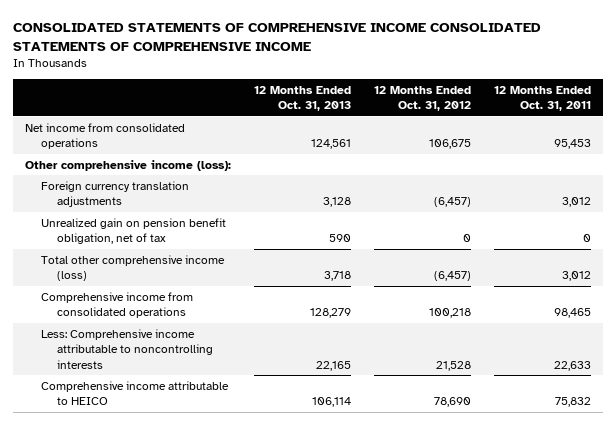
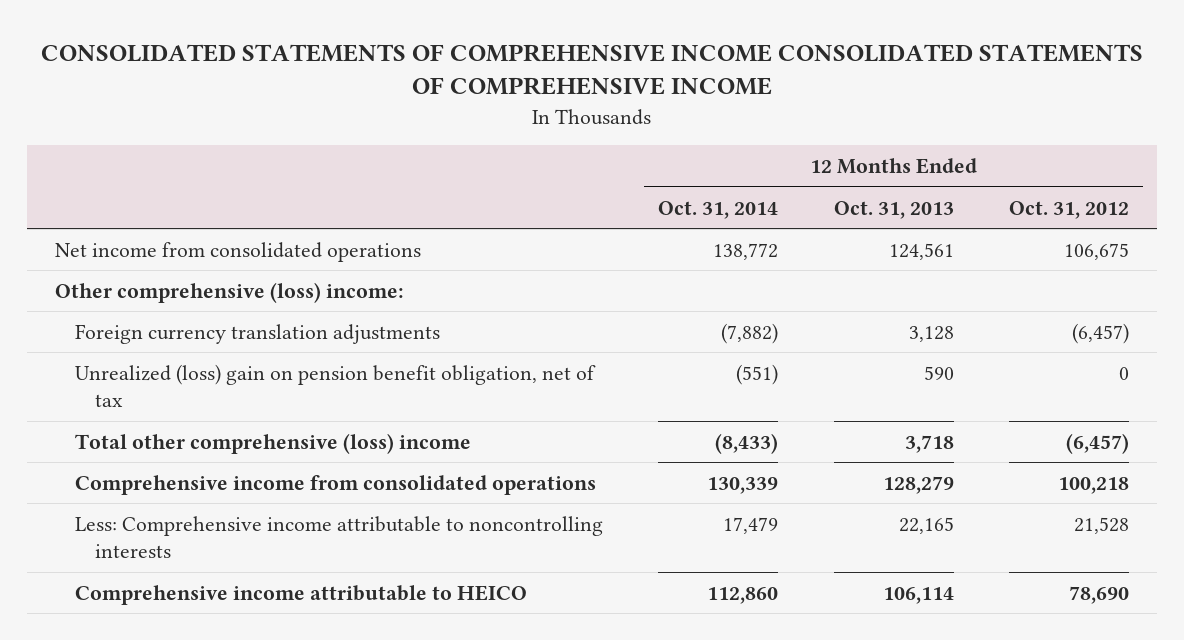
- | 12 Months Ended Oct. 31, 2013 | 12 Months Ended Oct. 31, 2012 | 12 Months Ended Oct. 31, 2011
+ | 12 Months Ended Oct. 31, 2014 | 12 Months Ended Oct. 31, 2013 | 12 Months Ended Oct. 31, 2012
- Other comprehensive income (loss):
+ Other comprehensive (loss) income:
- Unrealized gain on pension benefit obligation, net of tax | 590 | 0 | 0
- Total other comprehensive income (loss) | 3,718 | (6,457) | 3,012
+ Unrealized (loss) gain on pension benefit obligation, net of tax | (551) | 590 | 0
+ Total other comprehensive (loss) income | (8,433) | 3,718 | (6,457)

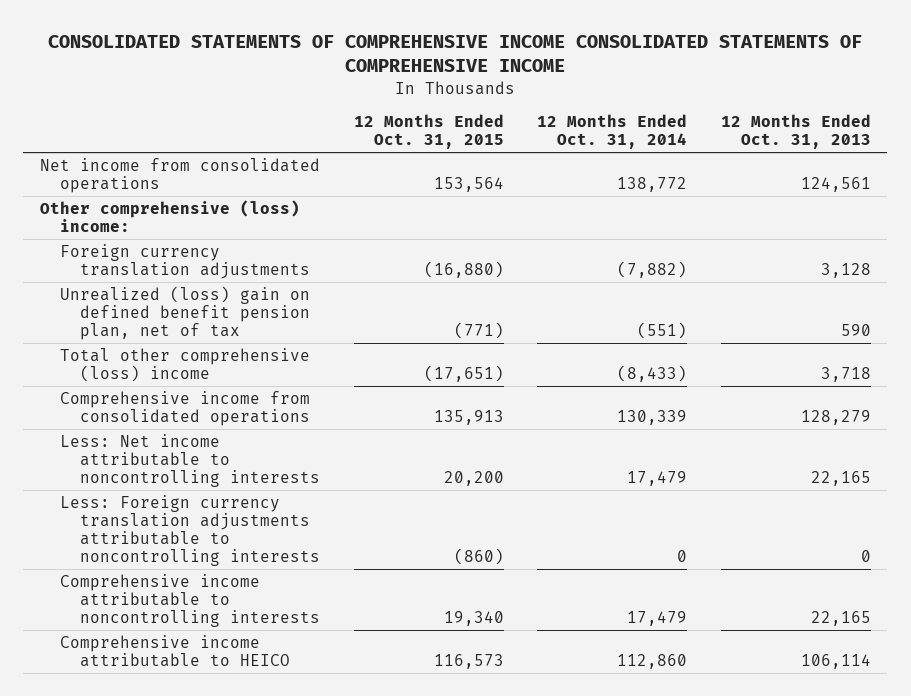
- | 12 Months Ended Oct. 31, 2014 | 12 Months Ended Oct. 31, 2013 | 12 Months Ended Oct. 31, 2012
+ | 12 Months Ended Oct. 31, 2015 | 12 Months Ended Oct. 31, 2014 | 12 Months Ended Oct. 31, 2013
- Unrealized (loss) gain on pension benefit obligation, net of tax | (551) | 590 | 0
+ Unrealized (loss) gain on defined benefit pension plan, net of tax | (771) | (551) | 590
- Less: Comprehensive income attributable to noncontrolling interests | 17,479 | 22,165 | 21,528
+ Less: Net income attributable to noncontrolling interests | 20,200 | 17,479 | 22,165
+ Less: Foreign currency translation adjustments attributable to noncontrolling interests | (860) | 0 | 0
+ Comprehensive income attributable to noncontrolling interests | 19,340 | 17,479 | 22,165

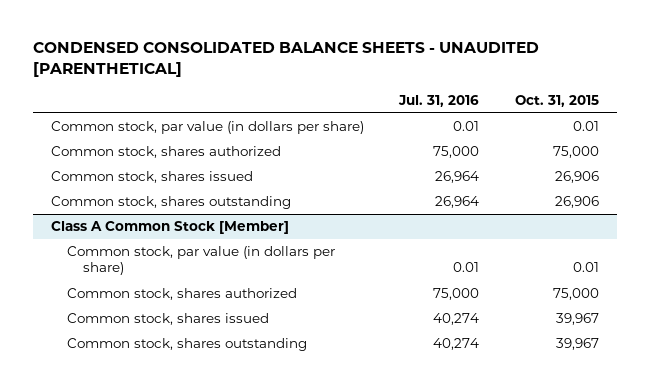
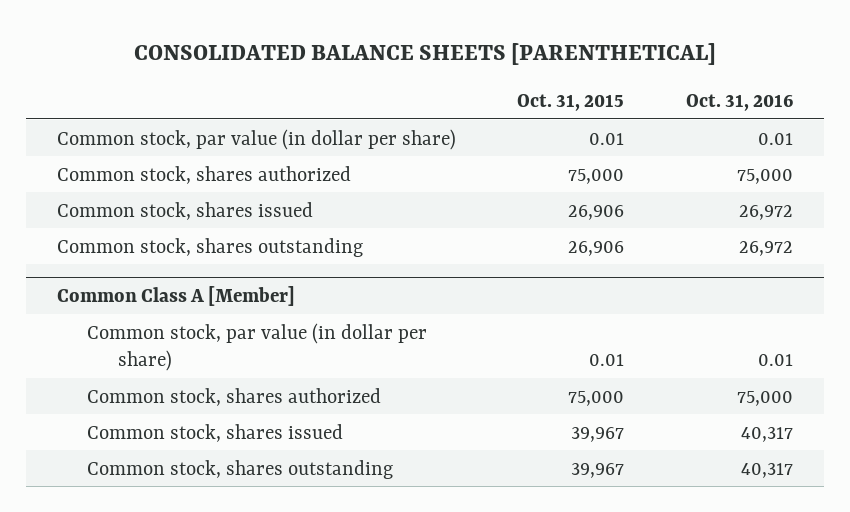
- CONDENSED CONSOLIDATED BALANCE SHEETS - UNAUDITED [PARENTHETICAL]
+ CONSOLIDATED BALANCE SHEETS [PARENTHETICAL]
- | Jul. 31, 2016 | Oct. 31, 2015
+ | Oct. 31, 2015 | Oct. 31, 2016
- Common stock, par value (in dollars per share) | 0.01 | 0.01
+ Common stock, par value (in dollar per share) | 0.01 | 0.01
- Class A Common Stock [Member]
- Common stock, par value (in dollars per share) | 0.01 | 0.01
+ Common Class A [Member]
+ Common stock, par value (in dollar per share) | 0.01 | 0.01

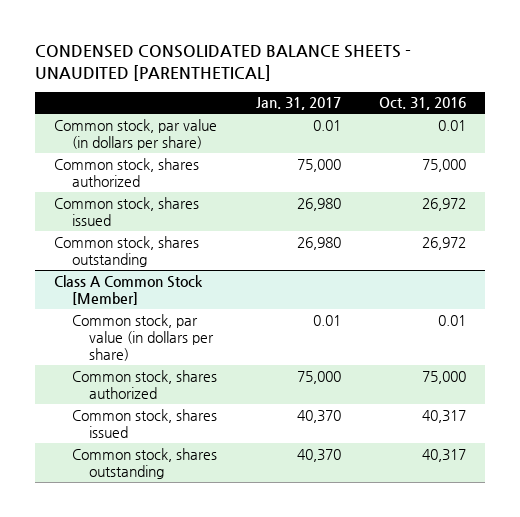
- CONSOLIDATED BALANCE SHEETS [PARENTHETICAL]
+ CONDENSED CONSOLIDATED BALANCE SHEETS - UNAUDITED [PARENTHETICAL]
- | Oct. 31, 2015 | Oct. 31, 2016
+ | Jan. 31, 2017 | Oct. 31, 2016
- Common stock, par value (in dollar per share) | 0.01 | 0.01
+ Common stock, par value (in dollars per share) | 0.01 | 0.01
- Common Class A [Member]
- Common stock, par value (in dollar per share) | 0.01 | 0.01
+ Class A Common Stock [Member]
+ Common stock, par value (in dollars per share) | 0.01 | 0.01

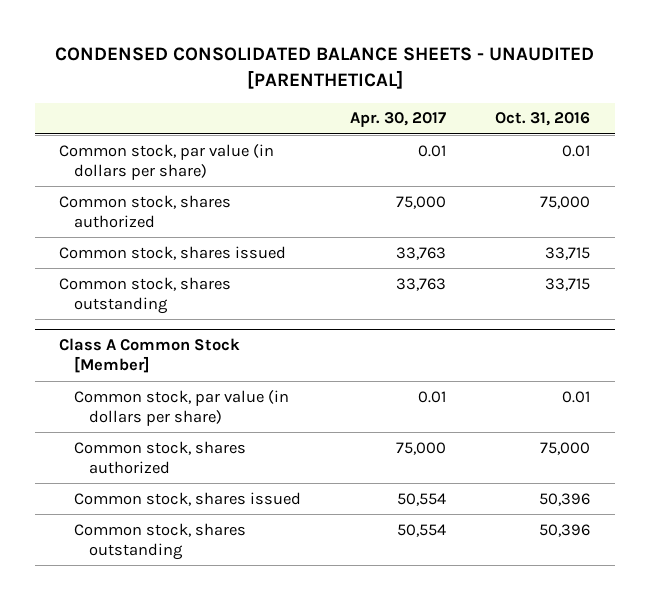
- | Jan. 31, 2017 | Oct. 31, 2016
+ | Apr. 30, 2017 | Oct. 31, 2016
- Common stock, shares issued | 26,980 | 26,972
- Common stock, shares outstanding | 26,980 | 26,972
+ Common stock, shares issued | 33,763 | 33,715
+ Common stock, shares outstanding | 33,763 | 33,715
@ Class A Common Stock [Member]
- Common stock, shares issued | 40,370 | 40,317
- Common stock, shares outstanding | 40,370 | 40,317
+ Common stock, shares issued | 50,554 | 50,396
+ Common stock, shares outstanding | 50,554 | 50,396

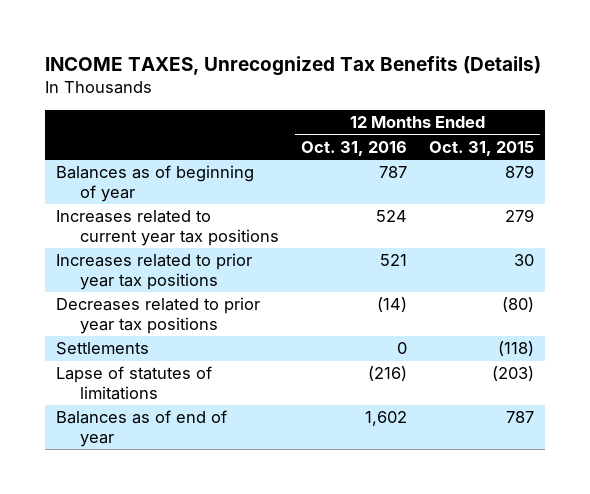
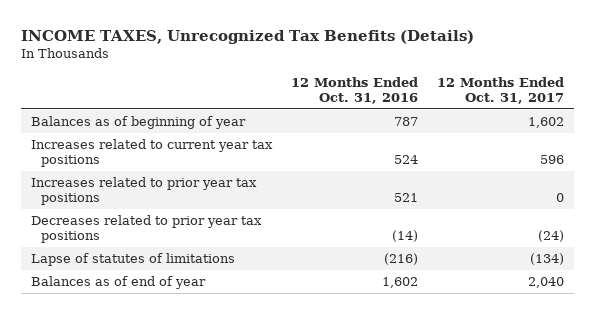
- | 12 Months Ended Oct. 31, 2016 | 12 Months Ended Oct. 31, 2015
+ | 12 Months Ended Oct. 31, 2016 | 12 Months Ended Oct. 31, 2017
- Settlements | 0 | (118)

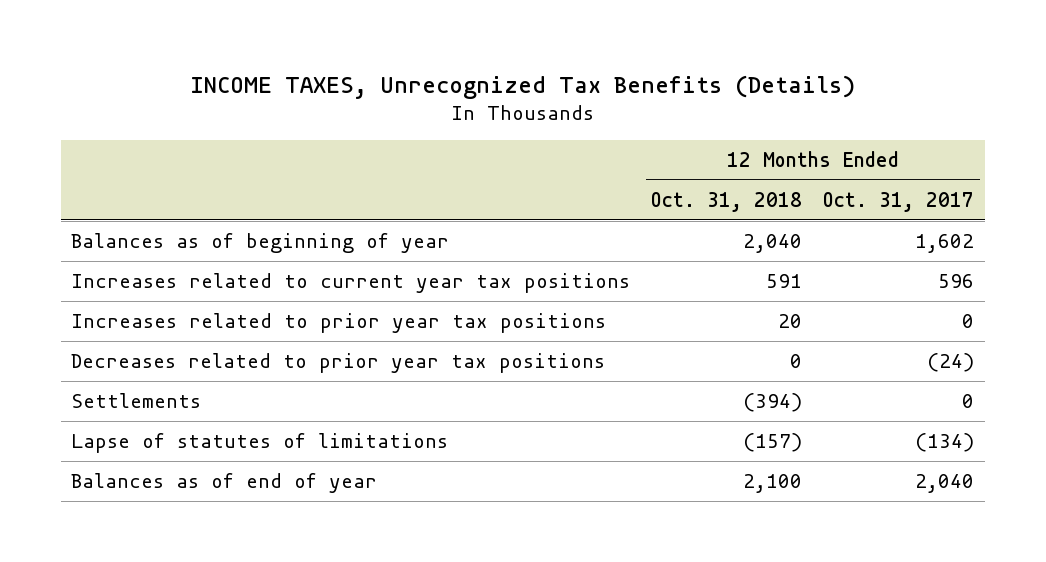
- | 12 Months Ended Oct. 31, 2016 | 12 Months Ended Oct. 31, 2017
+ | 12 Months Ended Oct. 31, 2018 | 12 Months Ended Oct. 31, 2017
+ Settlements | (394) | 0

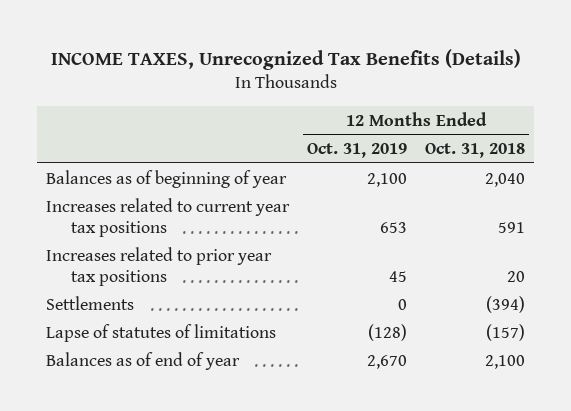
- | 12 Months Ended Oct. 31, 2018 | 12 Months Ended Oct. 31, 2017
+ | 12 Months Ended Oct. 31, 2019 | 12 Months Ended Oct. 31, 2018
- Decreases related to prior year tax positions | 0 | (24)

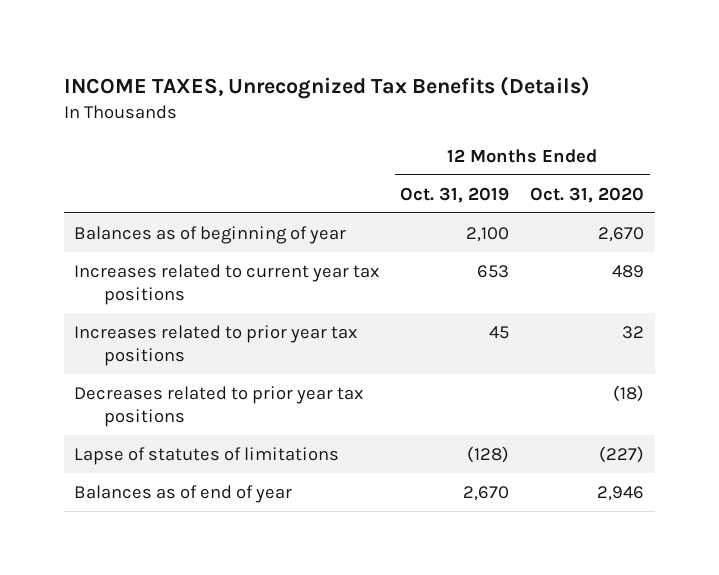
- | 12 Months Ended Oct. 31, 2019 | 12 Months Ended Oct. 31, 2018
+ | 12 Months Ended Oct. 31, 2019 | 12 Months Ended Oct. 31, 2020
- Settlements | 0 | (394)
+ Decreases related to prior year tax positions | | (18)

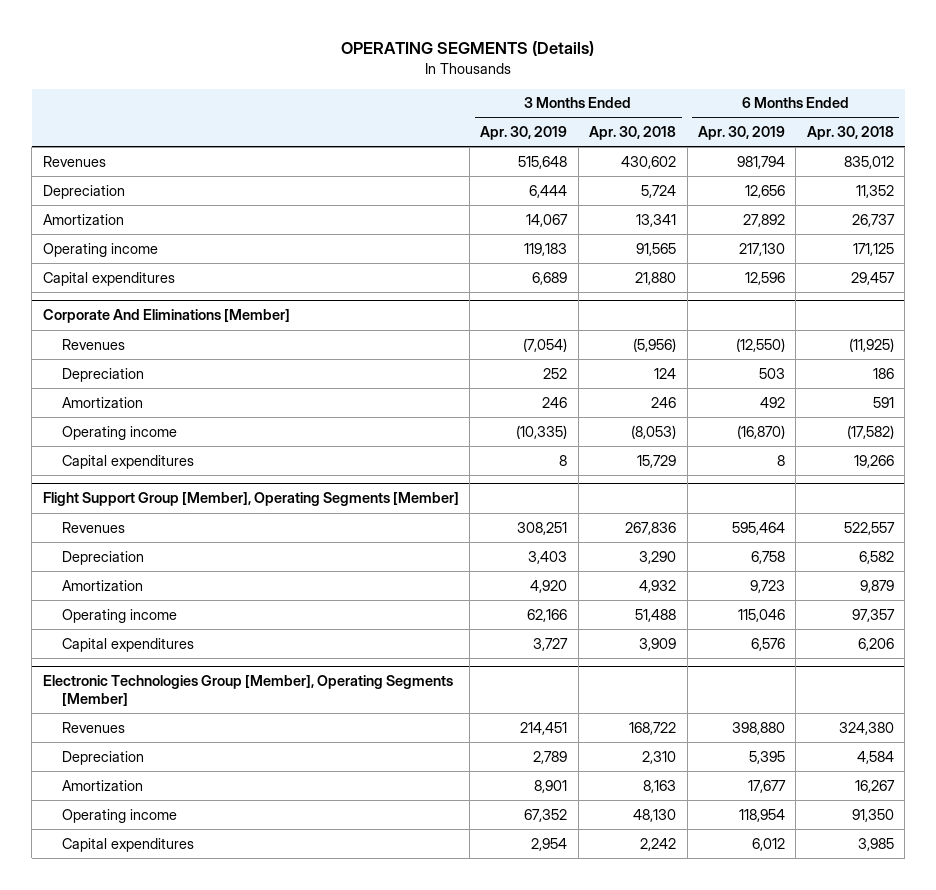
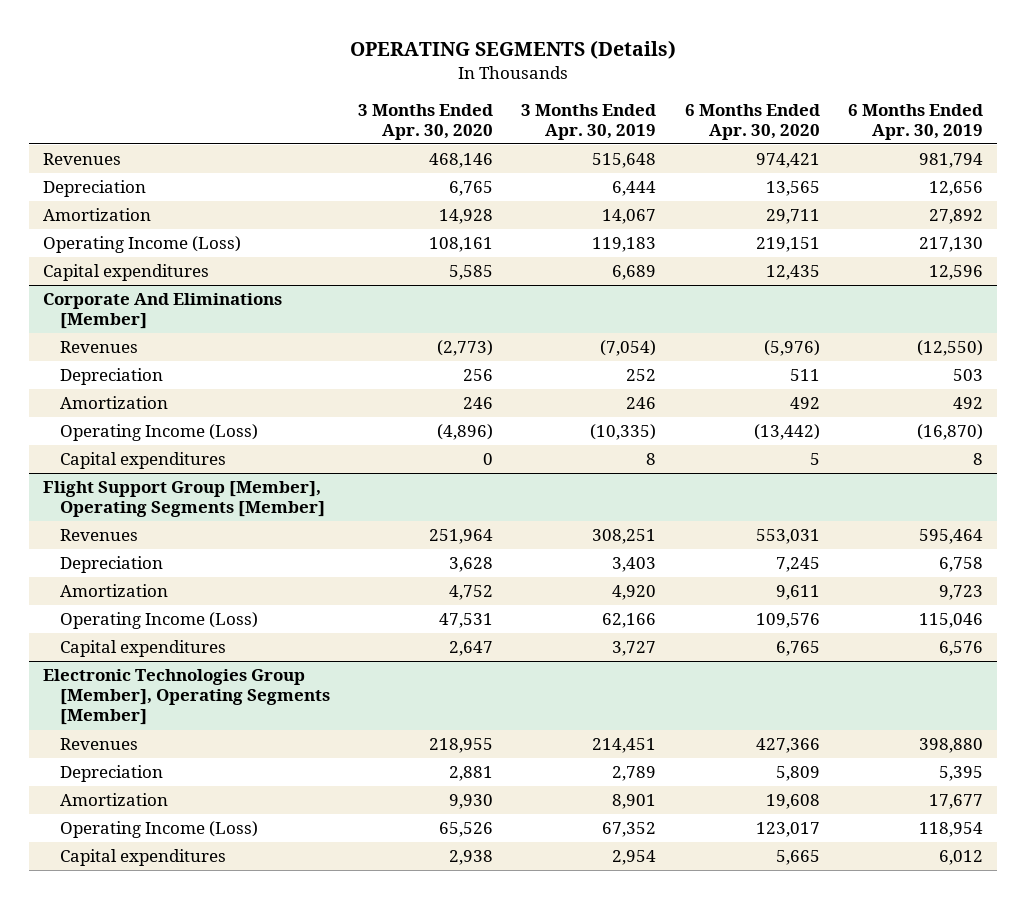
- | 3 Months Ended Apr. 30, 2019 | 3 Months Ended Apr. 30, 2018 | 6 Months Ended Apr. 30, 2019 | 6 Months Ended Apr. 30, 2018
+ | 3 Months Ended Apr. 30, 2020 | 3 Months Ended Apr. 30, 2019 | 6 Months Ended Apr. 30, 2020 | 6 Months Ended Apr. 30, 2019
- Operating income | 119,183 | 91,565 | 217,130 | 171,125
+ Operating Income (Loss) | 108,161 | 119,183 | 219,151 | 217,130
@ Corporate And Eliminations [Member]
- Operating income | (10,335) | (8,053) | (16,870) | (17,582)
+ Operating Income (Loss) | (4,896) | (10,335) | (13,442) | (16,870)
@ Flight Support Group [Member], Operating Segments [Member]
- Operating income | 62,166 | 51,488 | 115,046 | 97,357
+ Operating Income (Loss) | 47,531 | 62,166 | 109,576 | 115,046
@ Electronic Technologies Group [Member], Operating Segments [Member]
- Operating income | 67,352 | 48,130 | 118,954 | 91,350
+ Operating Income (Loss) | 65,526 | 67,352 | 123,017 | 118,954

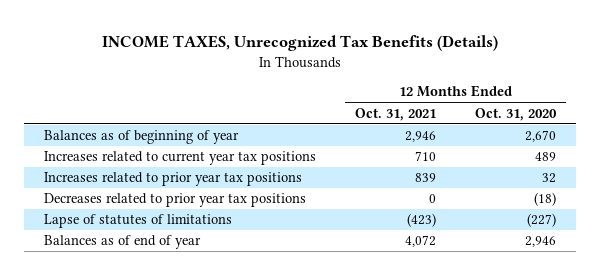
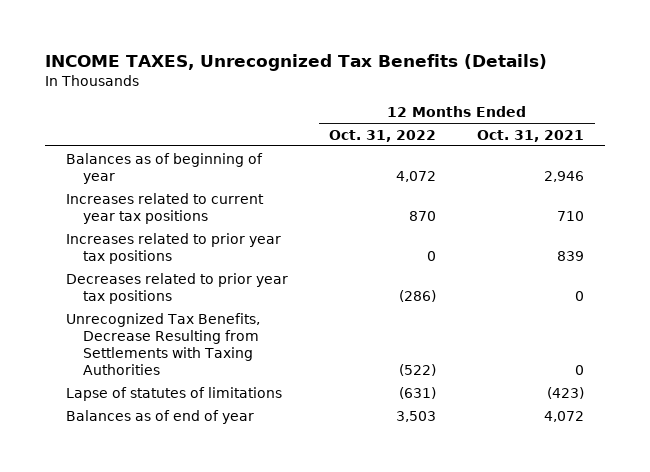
- | 12 Months Ended Oct. 31, 2021 | 12 Months Ended Oct. 31, 2020
+ | 12 Months Ended Oct. 31, 2022 | 12 Months Ended Oct. 31, 2021
+ Unrecognized Tax Benefits, Decrease Resulting from Settlements with Taxing Authorities | (522) | 0

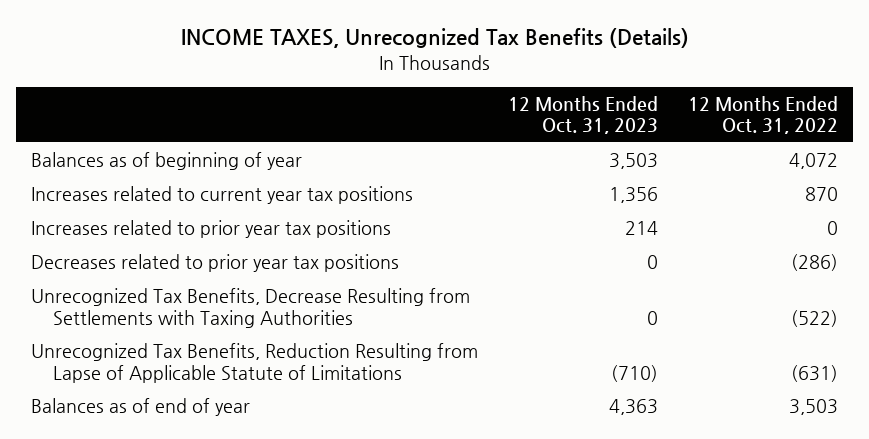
- | 12 Months Ended Oct. 31, 2022 | 12 Months Ended Oct. 31, 2021
+ | 12 Months Ended Oct. 31, 2023 | 12 Months Ended Oct. 31, 2022
- Lapse of statutes of limitations | (631) | (423)
+ Unrecognized Tax Benefits, Reduction Resulting from Lapse of Applicable Statute of Limitations | (710) | (631)

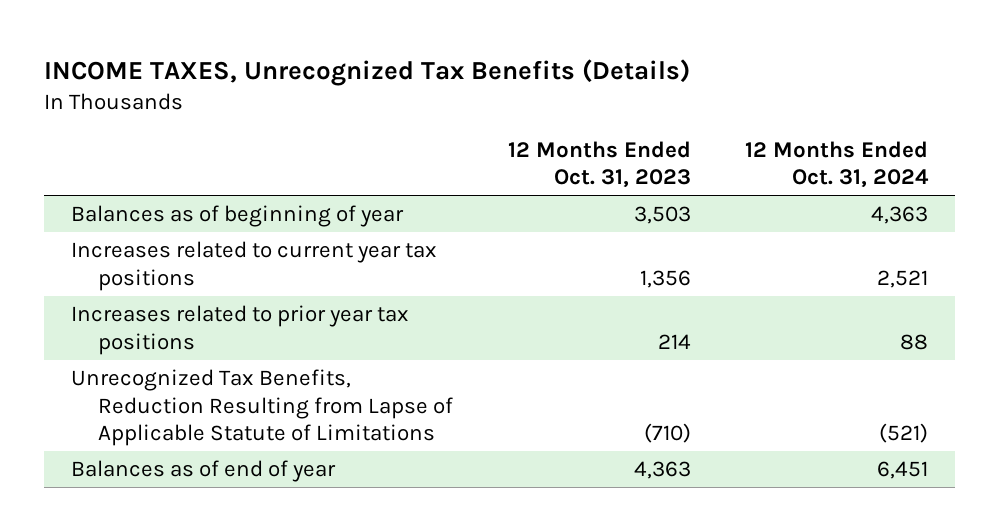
- | 12 Months Ended Oct. 31, 2023 | 12 Months Ended Oct. 31, 2022
+ | 12 Months Ended Oct. 31, 2023 | 12 Months Ended Oct. 31, 2024
- Decreases related to prior year tax positions | 0 | (286)
- Unrecognized Tax Benefits, Decrease Resulting from Settlements with Taxing Authorities | 0 | (522)

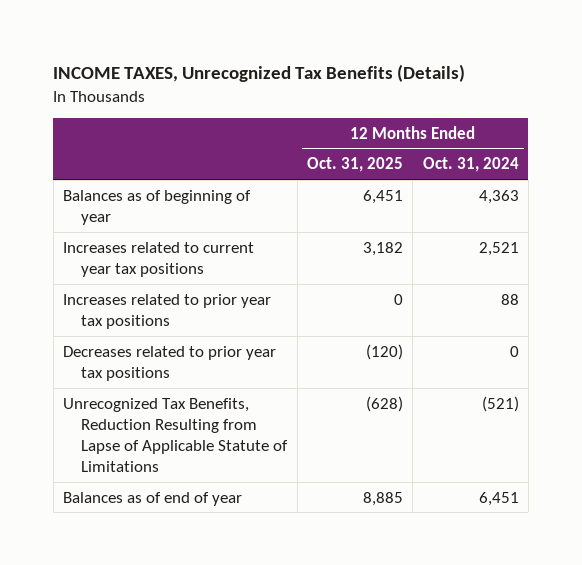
- | 12 Months Ended Oct. 31, 2023 | 12 Months Ended Oct. 31, 2024
+ | 12 Months Ended Oct. 31, 2025 | 12 Months Ended Oct. 31, 2024
+ Decreases related to prior year tax positions | (120) | 0

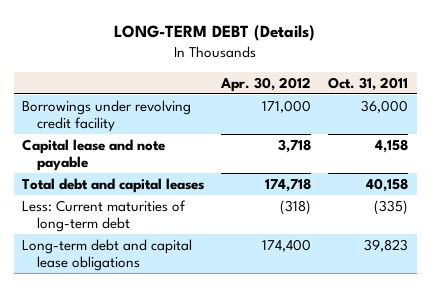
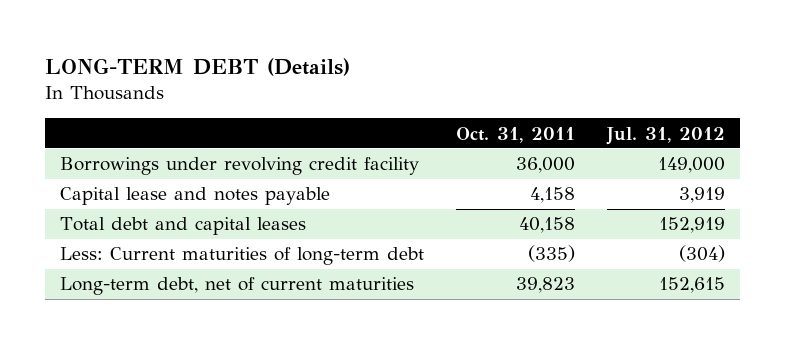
- | Apr. 30, 2012 | Oct. 31, 2011
+ | Oct. 31, 2011 | Jul. 31, 2012
- Capital lease and note payable | 3,718 | 4,158
+ Capital lease and notes payable | 4,158 | 3,919
- Long-term debt and capital lease obligations | 174,400 | 39,823
+ Long-term debt, net of current maturities | 39,823 | 152,615

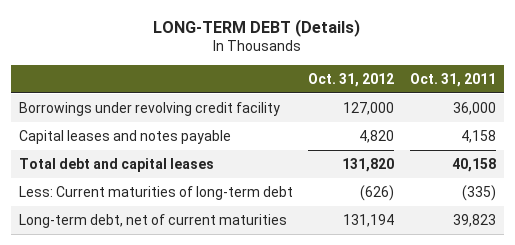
- | Oct. 31, 2011 | Jul. 31, 2012
+ | Oct. 31, 2012 | Oct. 31, 2011
- Capital lease and notes payable | 4,158 | 3,919
+ Capital leases and notes payable | 4,820 | 4,158

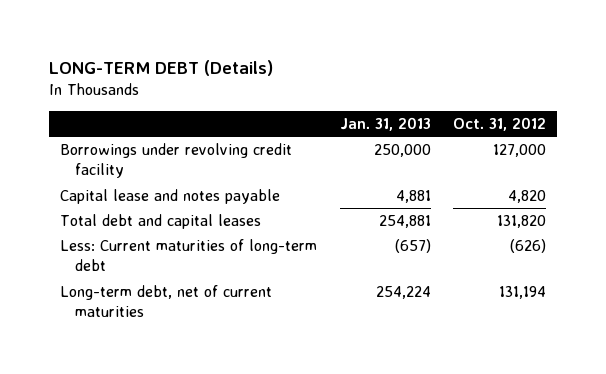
- | Oct. 31, 2012 | Oct. 31, 2011
+ | Jan. 31, 2013 | Oct. 31, 2012
- Capital leases and notes payable | 4,820 | 4,158
+ Capital lease and notes payable | 4,881 | 4,820

